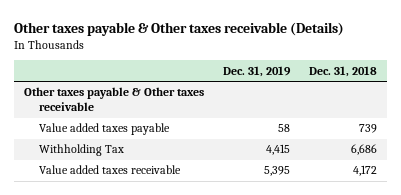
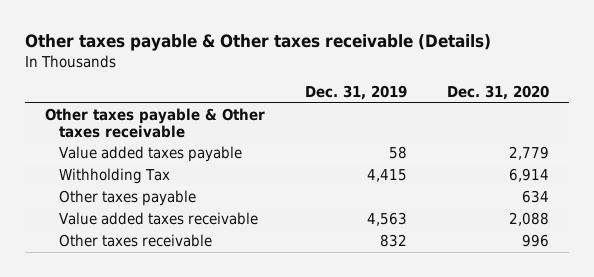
- | Dec. 31, 2019 | Dec. 31, 2018
+ | Dec. 31, 2019 | Dec. 31, 2020
- Value added taxes receivable | 5,395 | 4,172
+ Other taxes payable | | 634
+ Value added taxes receivable | 4,563 | 2,088
+ Other taxes receivable | 832 | 996

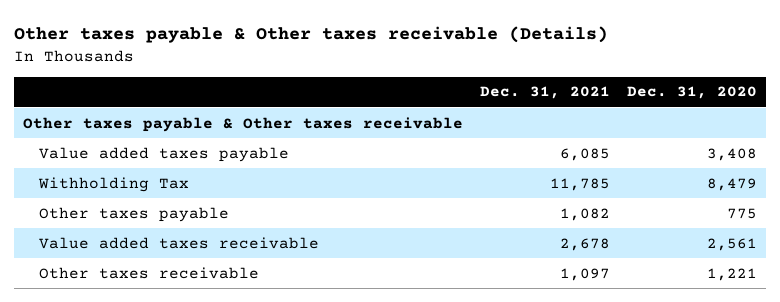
- | Dec. 31, 2019 | Dec. 31, 2020
+ | Dec. 31, 2021 | Dec. 31, 2020
- Value added taxes payable | 58 | 2,779
- Withholding Tax | 4,415 | 6,914
- Other taxes payable | | 634
- Value added taxes receivable | 4,563 | 2,088
- Other taxes receivable | 832 | 996
+ Value added taxes payable | 6,085 | 3,408
+ Withholding Tax | 11,785 | 8,479
+ Other taxes payable | 1,082 | 775
+ Value added taxes receivable | 2,678 | 2,561
+ Other taxes receivable | 1,097 | 1,221

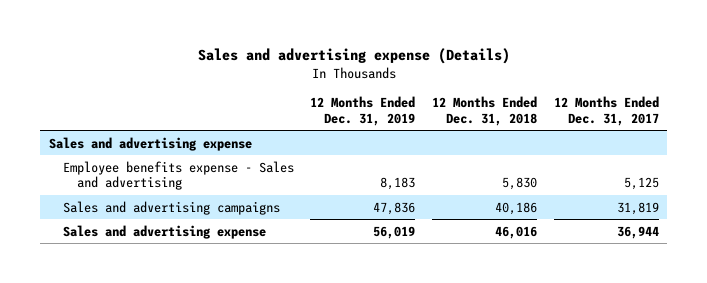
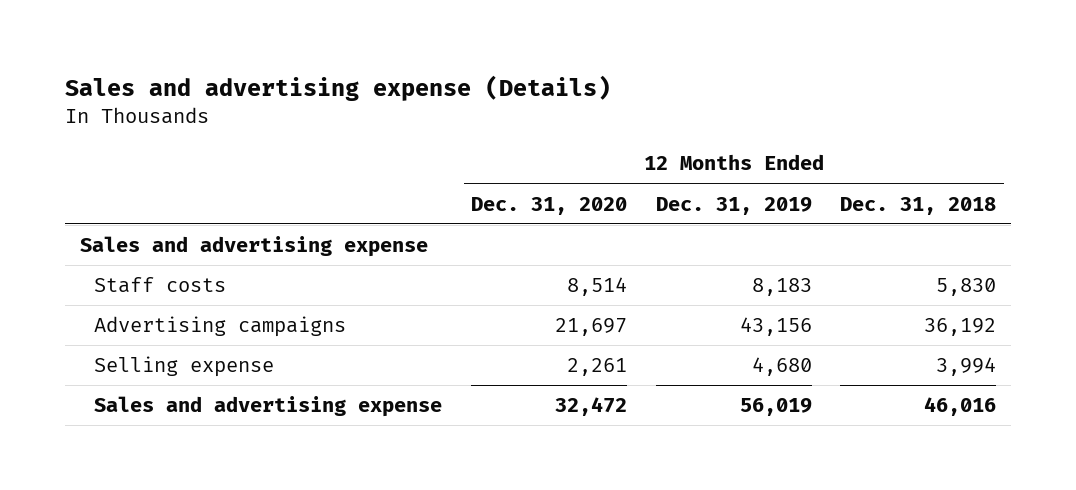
- | 12 Months Ended Dec. 31, 2019 | 12 Months Ended Dec. 31, 2018 | 12 Months Ended Dec. 31, 2017
+ | 12 Months Ended Dec. 31, 2020 | 12 Months Ended Dec. 31, 2019 | 12 Months Ended Dec. 31, 2018
- Employee benefits expense - Sales and advertising | 8,183 | 5,830 | 5,125
- Sales and advertising campaigns | 47,836 | 40,186 | 31,819
+ Staff costs | 8,514 | 8,183 | 5,830
+ Advertising campaigns | 21,697 | 43,156 | 36,192
+ Selling expense | 2,261 | 4,680 | 3,994

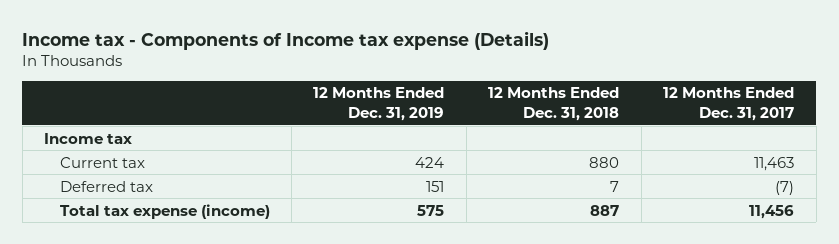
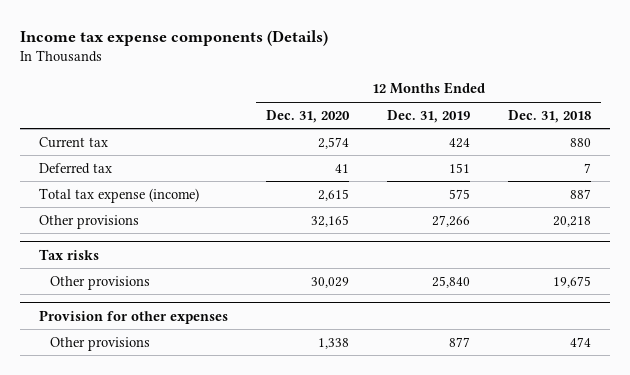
- Income tax - Components of Income tax expense (Details)
+ Income tax expense components (Details)
- | 12 Months Ended Dec. 31, 2019 | 12 Months Ended Dec. 31, 2018 | 12 Months Ended Dec. 31, 2017
+ | 12 Months Ended Dec. 31, 2020 | 12 Months Ended Dec. 31, 2019 | 12 Months Ended Dec. 31, 2018
- Income tax
+ Other provisions | 32,165 | 27,266 | 20,218
+ Tax risks
+ Other provisions | 30,029 | 25,840 | 19,675
+ Provision for other expenses
+ Other provisions | 1,338 | 877 | 474

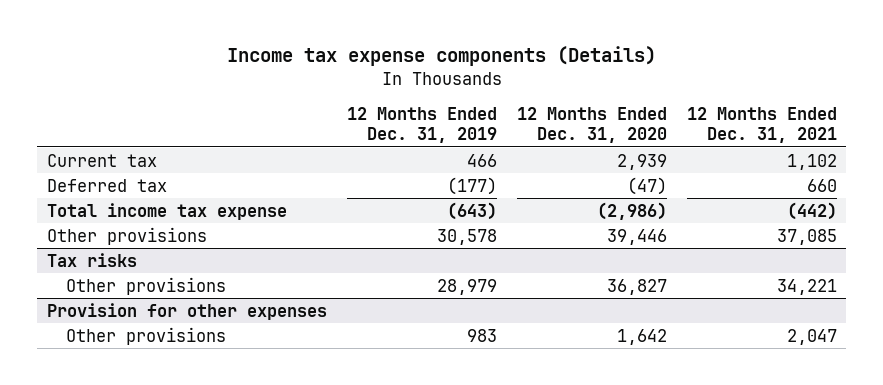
- | 12 Months Ended Dec. 31, 2020 | 12 Months Ended Dec. 31, 2019 | 12 Months Ended Dec. 31, 2018
+ | 12 Months Ended Dec. 31, 2019 | 12 Months Ended Dec. 31, 2020 | 12 Months Ended Dec. 31, 2021
- Current tax | 2,574 | 424 | 880
- Deferred tax | 41 | 151 | 7
- Total tax expense (income) | 2,615 | 575 | 887
- Other provisions | 32,165 | 27,266 | 20,218
+ Current tax | 466 | 2,939 | 1,102
+ Deferred tax | (177) | (47) | 660
+ Total income tax expense | (643) | (2,986) | (442)
+ Other provisions | 30,578 | 39,446 | 37,085
@ Tax risks
- Other provisions | 30,029 | 25,840 | 19,675
+ Other provisions | 28,979 | 36,827 | 34,221
@ Provision for other expenses
- Other provisions | 1,338 | 877 | 474
+ Other provisions | 983 | 1,642 | 2,047

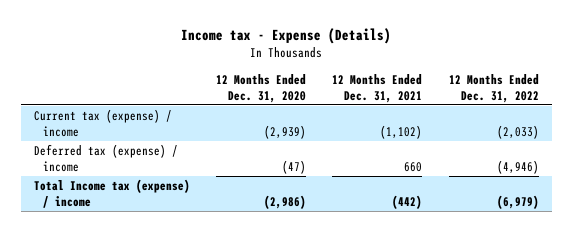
- Income tax expense components (Details)
+ Income tax - Expense (Details)
- | 12 Months Ended Dec. 31, 2019 | 12 Months Ended Dec. 31, 2020 | 12 Months Ended Dec. 31, 2021
+ | 12 Months Ended Dec. 31, 2020 | 12 Months Ended Dec. 31, 2021 | 12 Months Ended Dec. 31, 2022
- Current tax | 466 | 2,939 | 1,102
- Deferred tax | (177) | (47) | 660
- Total income tax expense | (643) | (2,986) | (442)
- Other provisions | 30,578 | 39,446 | 37,085
- Tax risks
- Other provisions | 28,979 | 36,827 | 34,221
- Provision for other expenses
- Other provisions | 983 | 1,642 | 2,047
+ Current tax (expense) / income | (2,939) | (1,102) | (2,033)
+ Deferred tax (expense) / income | (47) | 660 | (4,946)
+ Total Income tax (expense) / income | (2,986) | (442) | (6,979)

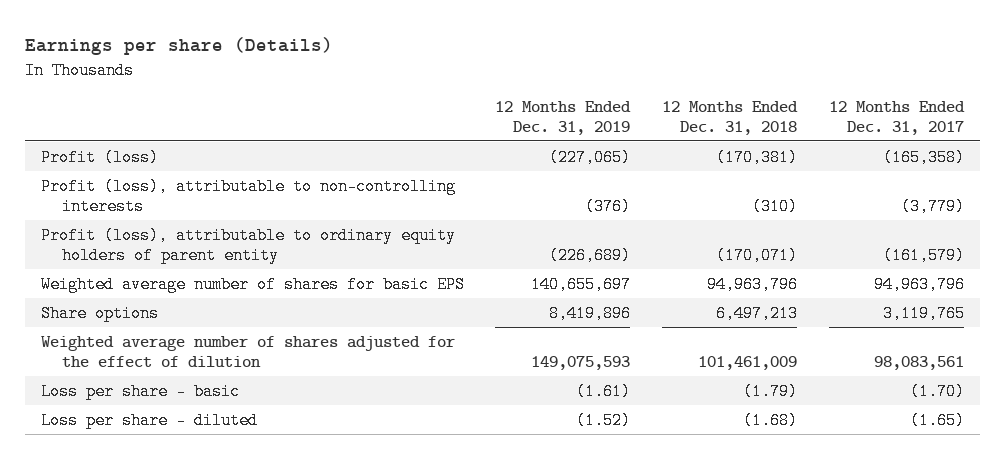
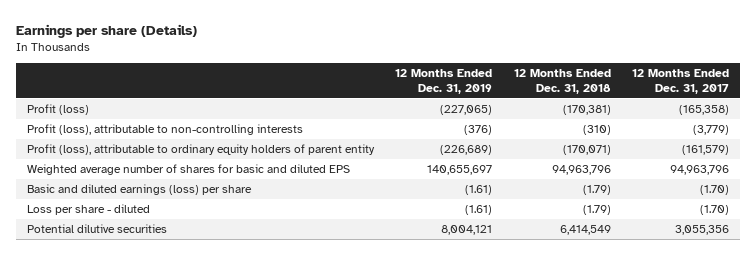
- Weighted average number of shares for basic EPS | 140,655,697 | 94,963,796 | 94,963,796
- Share options | 8,419,896 | 6,497,213 | 3,119,765
- Weighted average number of shares adjusted for the effect of dilution | 149,075,593 | 101,461,009 | 98,083,561
- Loss per share - basic | (1.61) | (1.79) | (1.70)
- Loss per share - diluted | (1.52) | (1.68) | (1.65)
+ Weighted average number of shares for basic and diluted EPS | 140,655,697 | 94,963,796 | 94,963,796
+ Basic and diluted earnings (loss) per share | (1.61) | (1.79) | (1.70)
+ Loss per share - diluted | (1.61) | (1.79) | (1.70)
+ Potential dilutive securities | 8,004,121 | 6,414,549 | 3,055,356

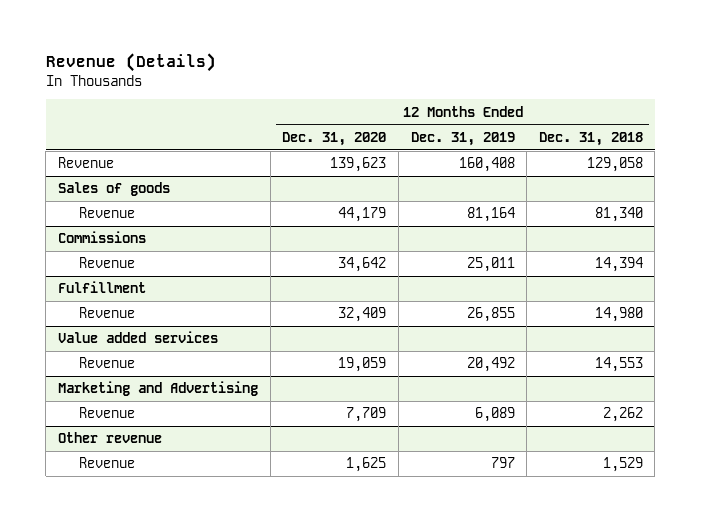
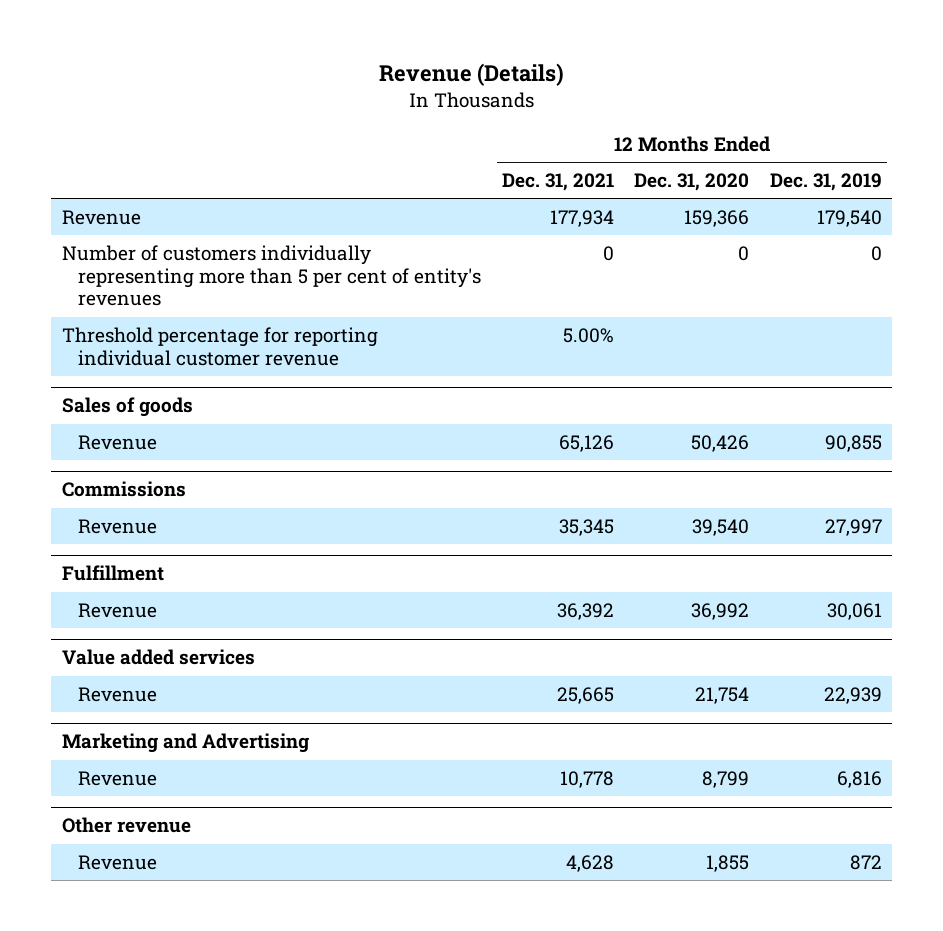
- | 12 Months Ended Dec. 31, 2020 | 12 Months Ended Dec. 31, 2019 | 12 Months Ended Dec. 31, 2018
+ | 12 Months Ended Dec. 31, 2021 | 12 Months Ended Dec. 31, 2020 | 12 Months Ended Dec. 31, 2019
- Revenue | 139,623 | 160,408 | 129,058
+ Revenue | 177,934 | 159,366 | 179,540
+ Number of customers individually representing more than 5 per cent of entity's revenues | 0 | 0 | 0
+ Threshold percentage for reporting individual customer revenue | 5.00% | |
@ Sales of goods
- Revenue | 44,179 | 81,164 | 81,340
+ Revenue | 65,126 | 50,426 | 90,855
@ Commissions
- Revenue | 34,642 | 25,011 | 14,394
+ Revenue | 35,345 | 39,540 | 27,997
@ Fulfillment
- Revenue | 32,409 | 26,855 | 14,980
+ Revenue | 36,392 | 36,992 | 30,061
@ Value added services
- Revenue | 19,059 | 20,492 | 14,553
+ Revenue | 25,665 | 21,754 | 22,939
@ Marketing and Advertising
- Revenue | 7,709 | 6,089 | 2,262
+ Revenue | 10,778 | 8,799 | 6,816
@ Other revenue
- Revenue | 1,625 | 797 | 1,529
+ Revenue | 4,628 | 1,855 | 872

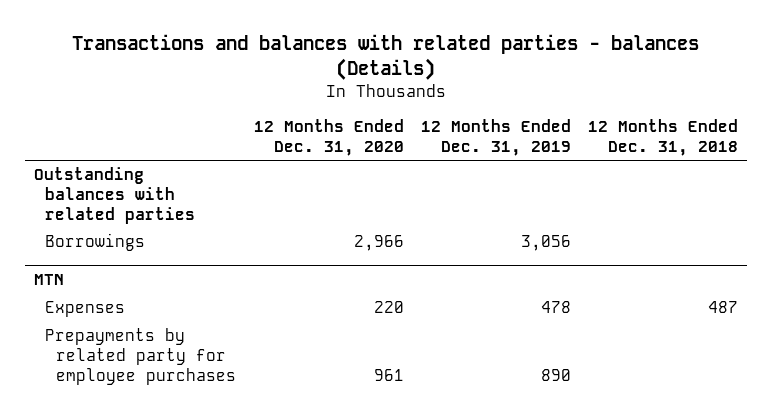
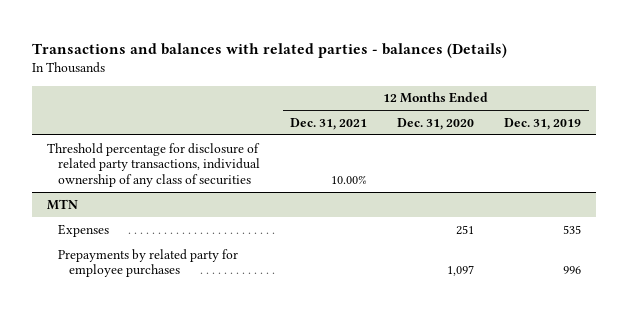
- | 12 Months Ended Dec. 31, 2020 | 12 Months Ended Dec. 31, 2019 | 12 Months Ended Dec. 31, 2018
+ | 12 Months Ended Dec. 31, 2021 | 12 Months Ended Dec. 31, 2020 | 12 Months Ended Dec. 31, 2019
- Outstanding balances with related parties
- Borrowings | 2,966 | 3,056 |
+ Threshold percentage for disclosure of related party transactions, individual ownership of any class of securities | 10.00% | |
@ MTN
- Expenses | 220 | 478 | 487
- Prepayments by related party for employee purchases | 961 | 890 |
+ Expenses | | 251 | 535
+ Prepayments by related party for employee purchases | | 1,097 | 996

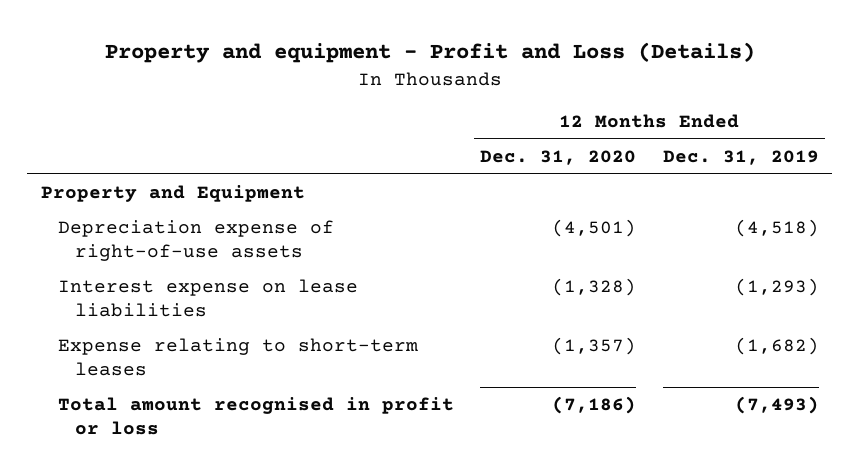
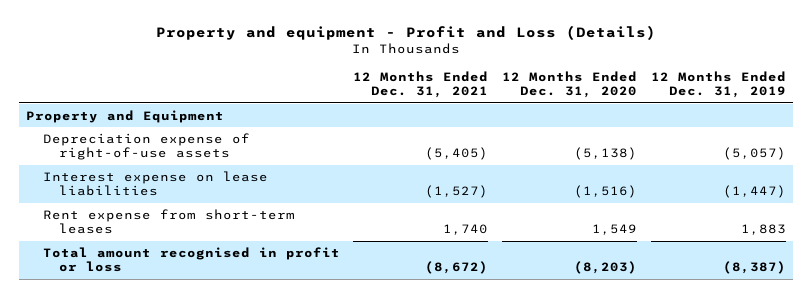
- | 12 Months Ended Dec. 31, 2020 | 12 Months Ended Dec. 31, 2019
+ | 12 Months Ended Dec. 31, 2021 | 12 Months Ended Dec. 31, 2020 | 12 Months Ended Dec. 31, 2019
- Depreciation expense of right-of-use assets | (4,501) | (4,518)
- Interest expense on lease liabilities | (1,328) | (1,293)
- Expense relating to short-term leases | (1,357) | (1,682)
- Total amount recognised in profit or loss | (7,186) | (7,493)
+ Depreciation expense of right-of-use assets | (5,405) | (5,138) | (5,057)
+ Interest expense on lease liabilities | (1,527) | (1,516) | (1,447)
+ Rent expense from short-term leases | 1,740 | 1,549 | 1,883
+ Total amount recognised in profit or loss | (8,672) | (8,203) | (8,387)

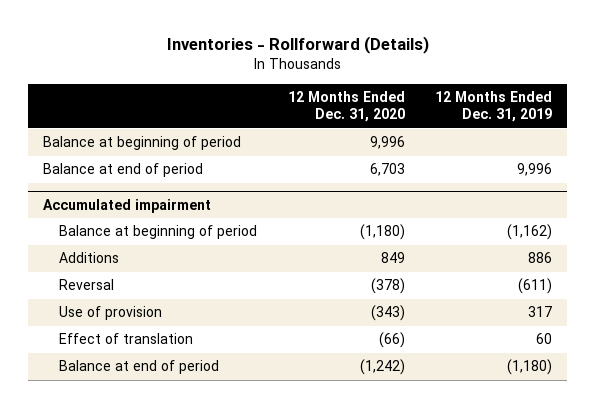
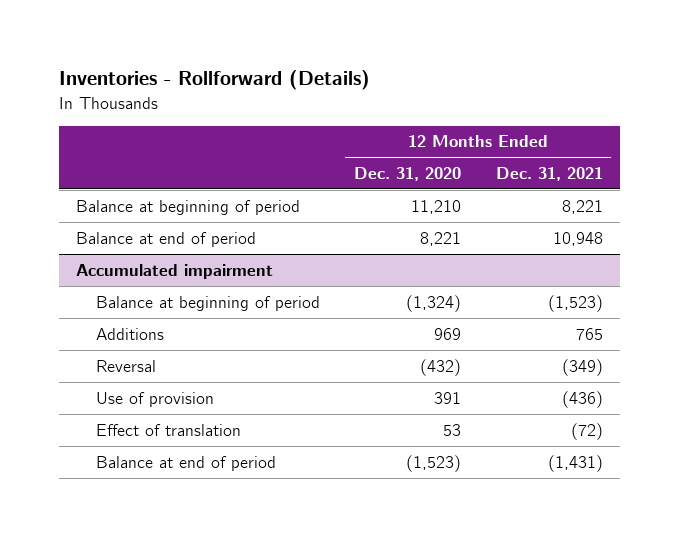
- | 12 Months Ended Dec. 31, 2020 | 12 Months Ended Dec. 31, 2019
+ | 12 Months Ended Dec. 31, 2020 | 12 Months Ended Dec. 31, 2021
- Balance at beginning of period | 9,996 |
- Balance at end of period | 6,703 | 9,996
+ Balance at beginning of period | 11,210 | 8,221
+ Balance at end of period | 8,221 | 10,948
@ Accumulated impairment
- Balance at beginning of period | (1,180) | (1,162)
- Additions | 849 | 886
- Reversal | (378) | (611)
- Use of provision | (343) | 317
- Effect of translation | (66) | 60
- Balance at end of period | (1,242) | (1,180)
+ Balance at beginning of period | (1,324) | (1,523)
+ Additions | 969 | 765
+ Reversal | (432) | (349)
+ Use of provision | 391 | (436)
+ Effect of translation | 53 | (72)
+ Balance at end of period | (1,523) | (1,431)

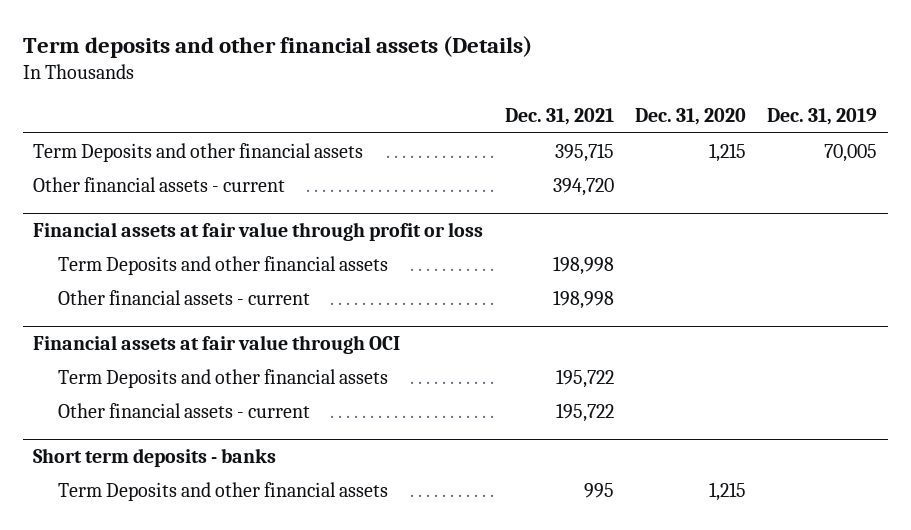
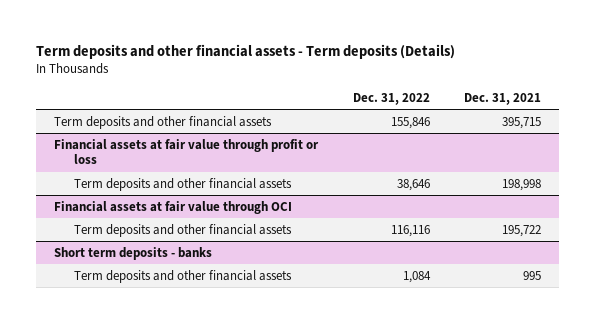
- Term deposits and other financial assets (Details)
+ Term deposits and other financial assets - Term deposits (Details)
- | Dec. 31, 2021 | Dec. 31, 2020 | Dec. 31, 2019
+ | Dec. 31, 2022 | Dec. 31, 2021
- Term Deposits and other financial assets | 395,715 | 1,215 | 70,005
- Other financial assets - current | 394,720 | |
+ Term deposits and other financial assets | 155,846 | 395,715
@ Financial assets at fair value through profit or loss
- Term Deposits and other financial assets | 198,998 | |
- Other financial assets - current | 198,998 | |
+ Term deposits and other financial assets | 38,646 | 198,998
@ Financial assets at fair value through OCI
- Term Deposits and other financial assets | 195,722 | |
- Other financial assets - current | 195,722 | |
+ Term deposits and other financial assets | 116,116 | 195,722
@ Short term deposits - banks
- Term Deposits and other financial assets | 995 | 1,215 |
+ Term deposits and other financial assets | 1,084 | 995

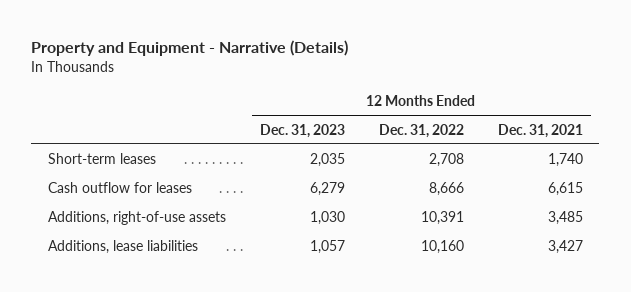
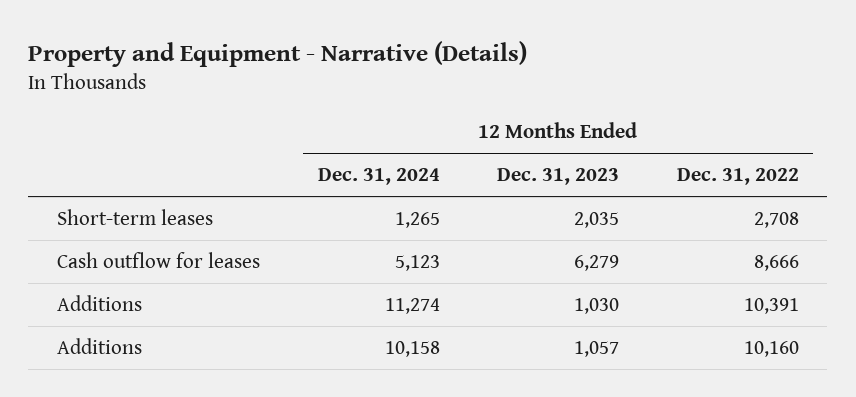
- | 12 Months Ended Dec. 31, 2023 | 12 Months Ended Dec. 31, 2022 | 12 Months Ended Dec. 31, 2021
+ | 12 Months Ended Dec. 31, 2024 | 12 Months Ended Dec. 31, 2023 | 12 Months Ended Dec. 31, 2022
- Additions, right-of-use assets | 1,030 | 10,391 | 3,485
- Additions, lease liabilities | 1,057 | 10,160 | 3,427
+ Additions | 11,274 | 1,030 | 10,391
+ Additions | 10,158 | 1,057 | 10,160

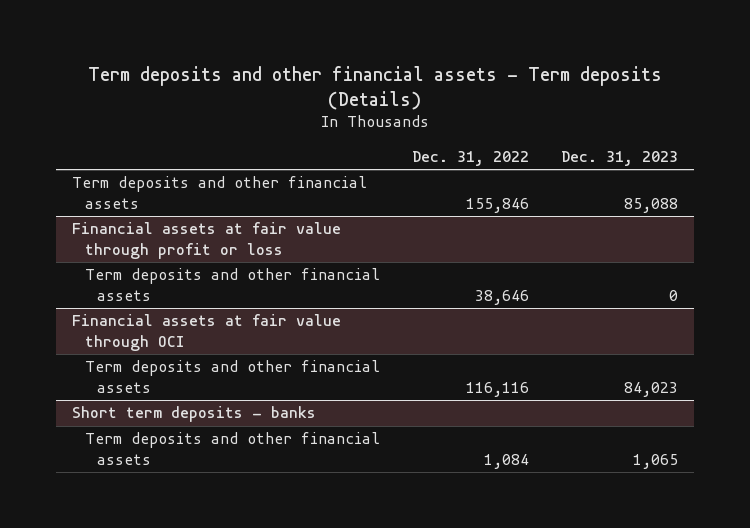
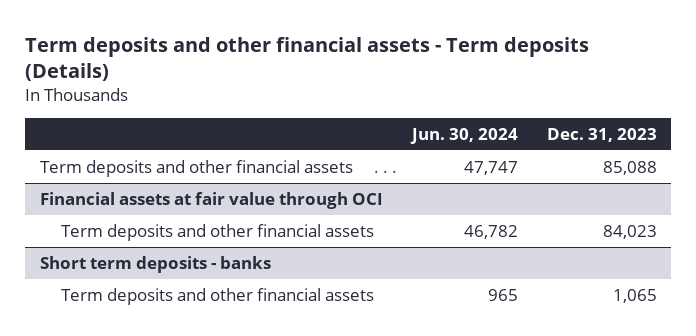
- | Dec. 31, 2022 | Dec. 31, 2023
+ | Jun. 30, 2024 | Dec. 31, 2023
- Financial assets at fair value through profit or loss
- Term deposits and other financial assets | 38,646 | 0

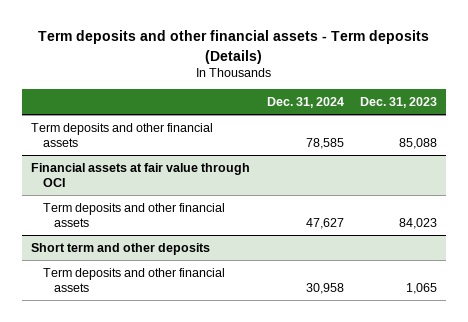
- | Jun. 30, 2024 | Dec. 31, 2023
+ | Dec. 31, 2024 | Dec. 31, 2023
- Short term deposits - banks
+ Short term and other deposits

